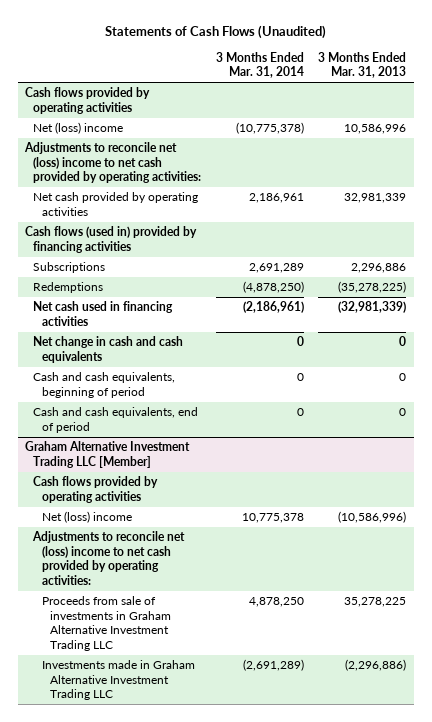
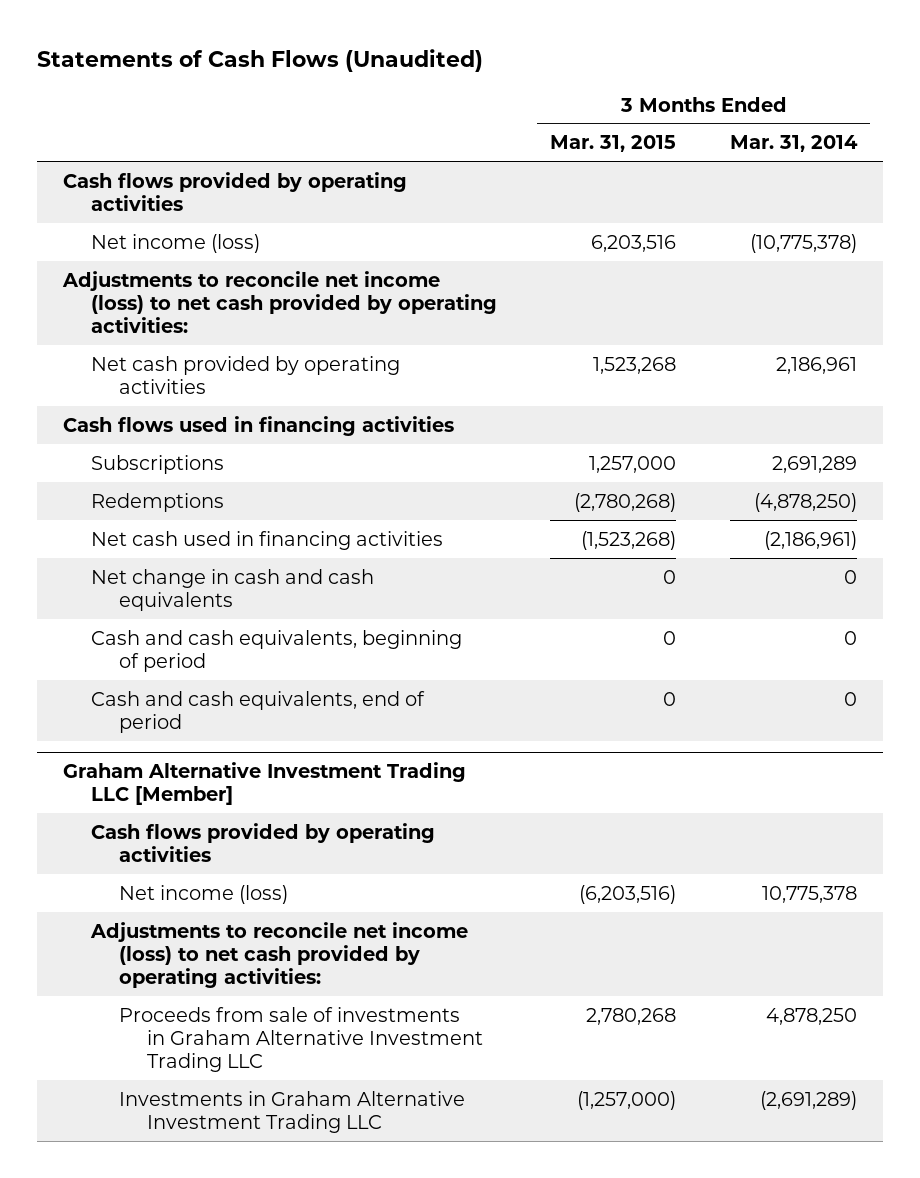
- | 3 Months Ended Mar. 31, 2014 | 3 Months Ended Mar. 31, 2013
+ | 3 Months Ended Mar. 31, 2015 | 3 Months Ended Mar. 31, 2014
- Net (loss) income | (10,775,378) | 10,586,996
- Adjustments to reconcile net (loss) income to net cash provided by operating activities:
+ Net income (loss) | 6,203,516 | (10,775,378)
+ Adjustments to reconcile net income (loss) to net cash provided by operating activities:
- Cash flows (used in) provided by financing activities
+ Cash flows used in financing activities
@ Graham Alternative Investment Trading LLC [Member]
- Net (loss) income | 10,775,378 | (10,586,996)
- Adjustments to reconcile net (loss) income to net cash provided by operating activities:
+ Net income (loss) | (6,203,516) | 10,775,378
+ Adjustments to reconcile net income (loss) to net cash provided by operating activities:
- Investments made in Graham Alternative Investment Trading LLC | (2,691,289) | (2,296,886)
+ Investments in Graham Alternative Investment Trading LLC | (1,257,000) | (2,691,289)

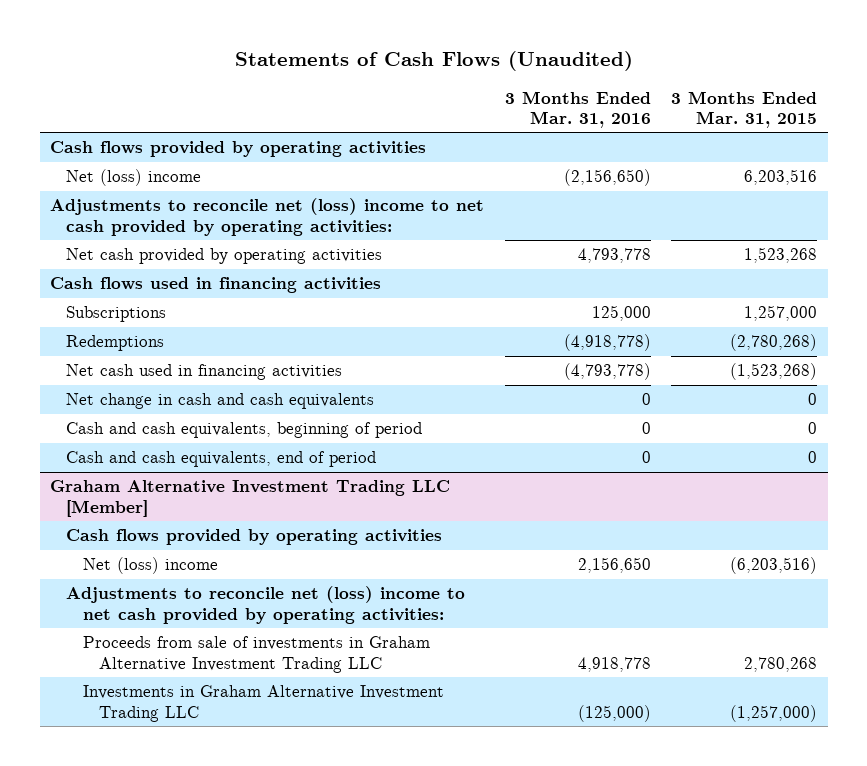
- | 3 Months Ended Mar. 31, 2015 | 3 Months Ended Mar. 31, 2014
+ | 3 Months Ended Mar. 31, 2016 | 3 Months Ended Mar. 31, 2015
- Net income (loss) | 6,203,516 | (10,775,378)
- Adjustments to reconcile net income (loss) to net cash provided by operating activities:
+ Net (loss) income | (2,156,650) | 6,203,516
+ Adjustments to reconcile net (loss) income to net cash provided by operating activities:
@ Graham Alternative Investment Trading LLC [Member]
- Net income (loss) | (6,203,516) | 10,775,378
- Adjustments to reconcile net income (loss) to net cash provided by operating activities:
+ Net (loss) income | 2,156,650 | (6,203,516)
+ Adjustments to reconcile net (loss) income to net cash provided by operating activities:

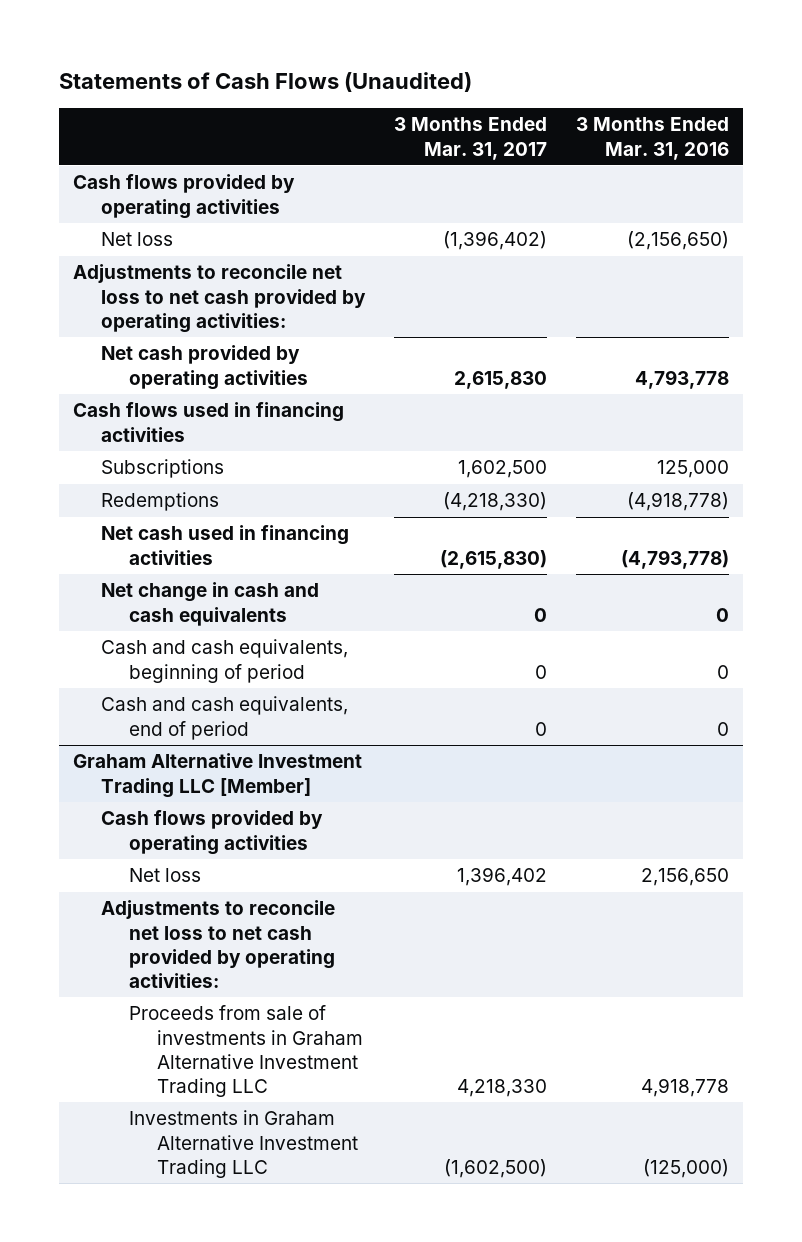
- | 3 Months Ended Mar. 31, 2016 | 3 Months Ended Mar. 31, 2015
+ | 3 Months Ended Mar. 31, 2017 | 3 Months Ended Mar. 31, 2016
- Net (loss) income | (2,156,650) | 6,203,516
- Adjustments to reconcile net (loss) income to net cash provided by operating activities:
+ Net loss | (1,396,402) | (2,156,650)
+ Adjustments to reconcile net loss to net cash provided by operating activities:
@ Graham Alternative Investment Trading LLC [Member]
- Net (loss) income | 2,156,650 | (6,203,516)
- Adjustments to reconcile net (loss) income to net cash provided by operating activities:
+ Net loss | 1,396,402 | 2,156,650
+ Adjustments to reconcile net loss to net cash provided by operating activities:

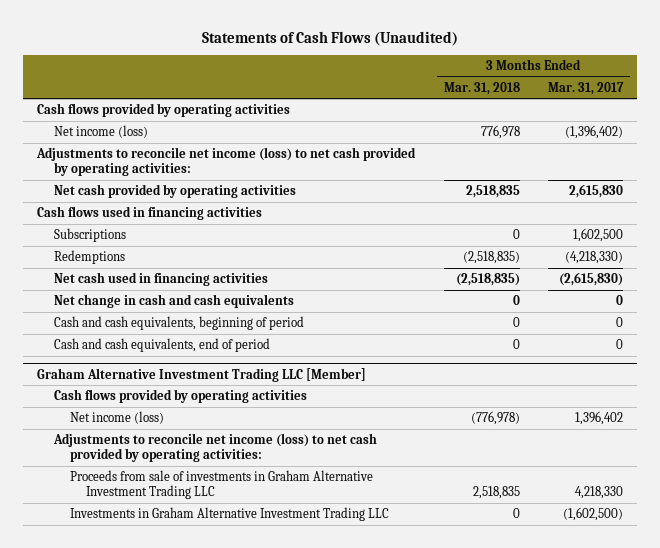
- | 3 Months Ended Mar. 31, 2017 | 3 Months Ended Mar. 31, 2016
+ | 3 Months Ended Mar. 31, 2018 | 3 Months Ended Mar. 31, 2017
- Net loss | (1,396,402) | (2,156,650)
- Adjustments to reconcile net loss to net cash provided by operating activities:
+ Net income (loss) | 776,978 | (1,396,402)
+ Adjustments to reconcile net income (loss) to net cash provided by operating activities:
@ Graham Alternative Investment Trading LLC [Member]
- Net loss | 1,396,402 | 2,156,650
- Adjustments to reconcile net loss to net cash provided by operating activities:
+ Net income (loss) | (776,978) | 1,396,402
+ Adjustments to reconcile net income (loss) to net cash provided by operating activities:

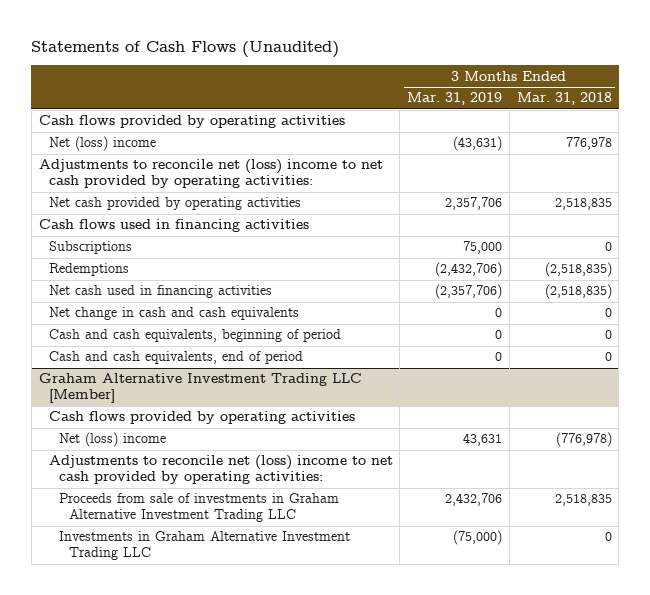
- | 3 Months Ended Mar. 31, 2018 | 3 Months Ended Mar. 31, 2017
+ | 3 Months Ended Mar. 31, 2019 | 3 Months Ended Mar. 31, 2018
- Net income (loss) | 776,978 | (1,396,402)
- Adjustments to reconcile net income (loss) to net cash provided by operating activities:
+ Net (loss) income | (43,631) | 776,978
+ Adjustments to reconcile net (loss) income to net cash provided by operating activities:
@ Graham Alternative Investment Trading LLC [Member]
- Net income (loss) | (776,978) | 1,396,402
- Adjustments to reconcile net income (loss) to net cash provided by operating activities:
+ Net (loss) income | 43,631 | (776,978)
+ Adjustments to reconcile net (loss) income to net cash provided by operating activities:

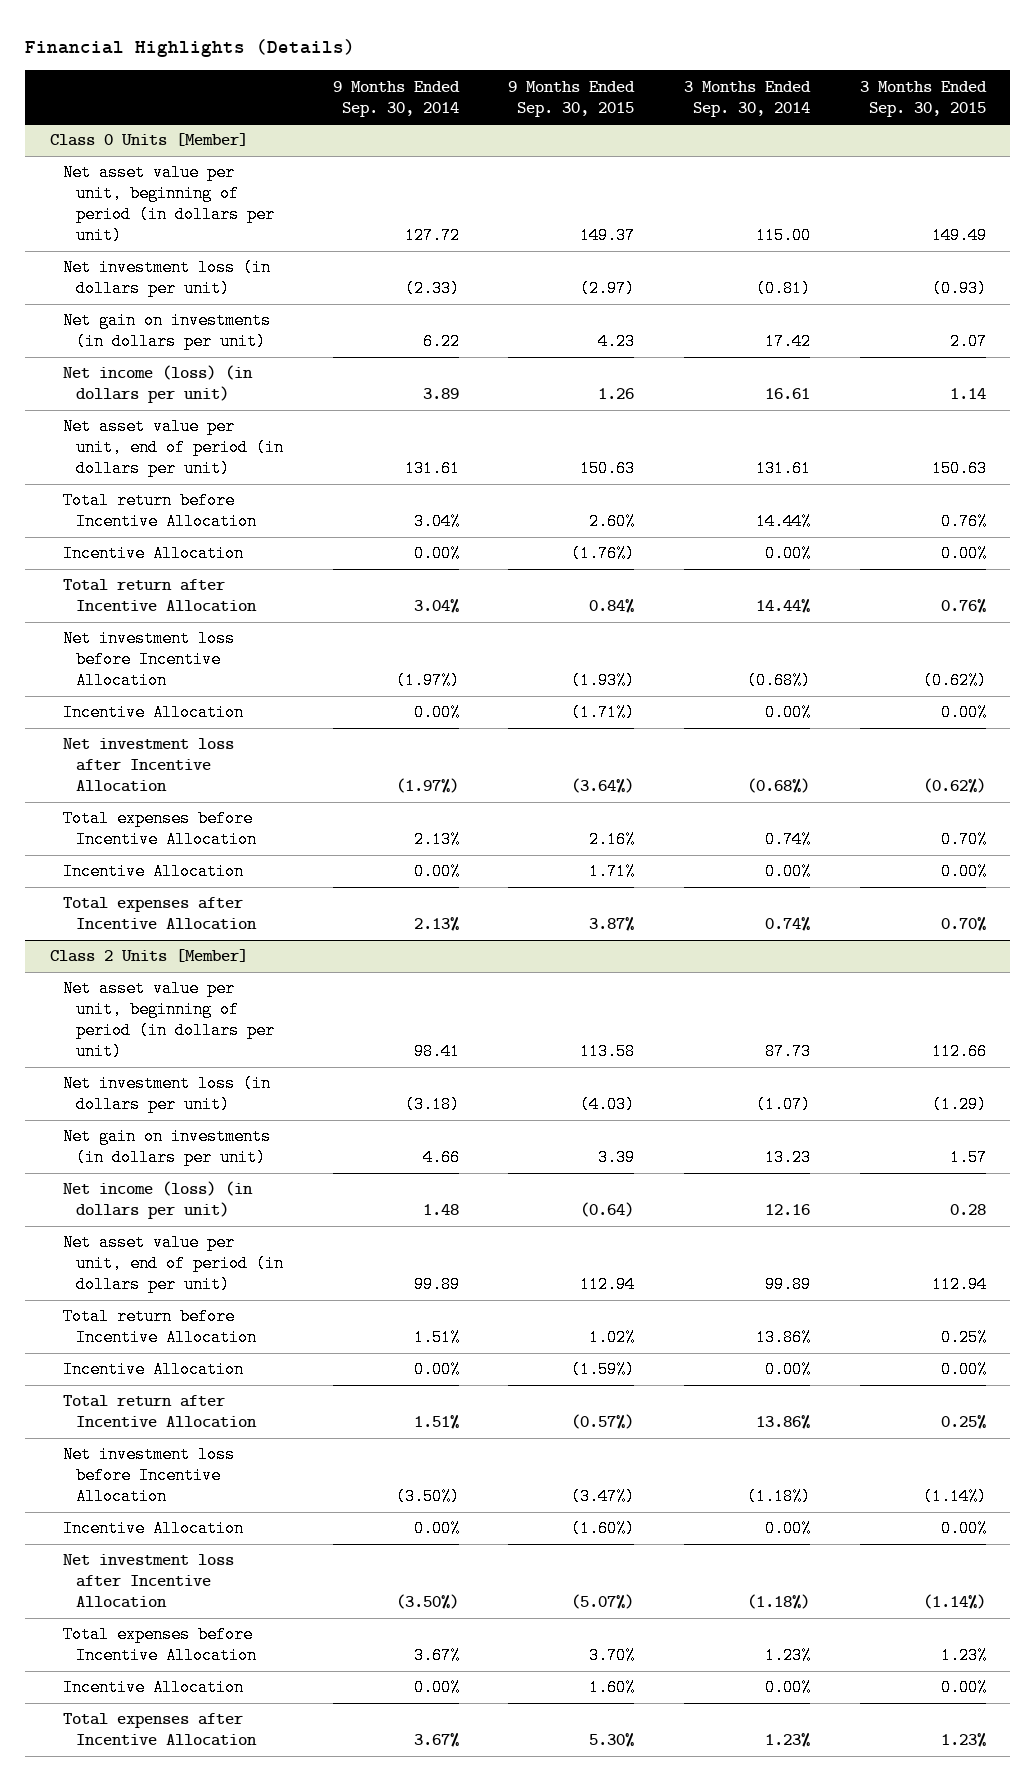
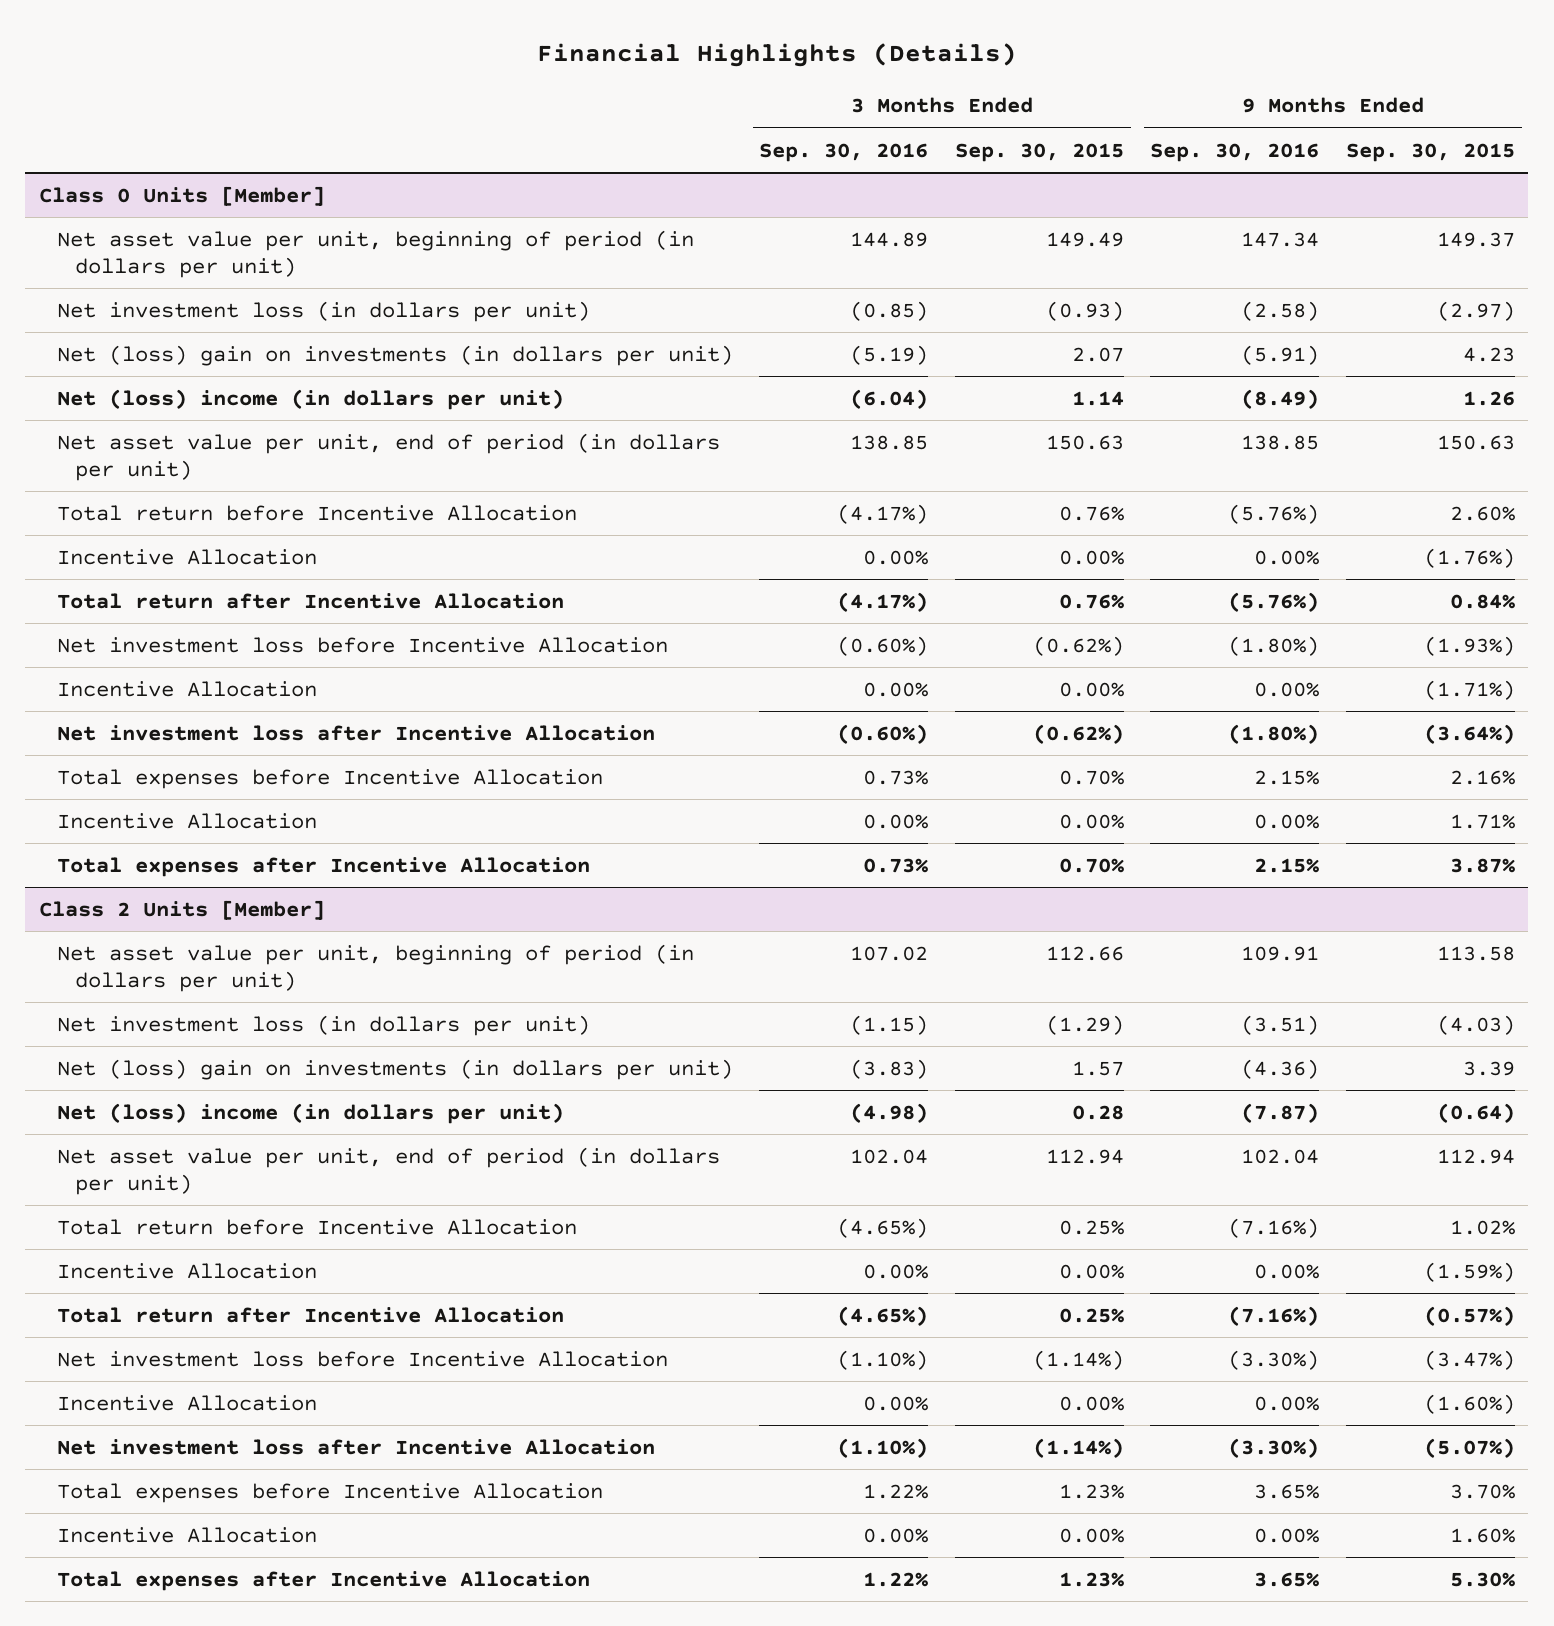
- | 9 Months Ended Sep. 30, 2014 | 9 Months Ended Sep. 30, 2015 | 3 Months Ended Sep. 30, 2014 | 3 Months Ended Sep. 30, 2015
+ | 3 Months Ended Sep. 30, 2016 | 3 Months Ended Sep. 30, 2015 | 9 Months Ended Sep. 30, 2016 | 9 Months Ended Sep. 30, 2015
@ Class 0 Units [Member]
- Net gain on investments (in dollars per unit) | 6.22 | 4.23 | 17.42 | 2.07
- Net income (loss) (in dollars per unit) | 3.89 | 1.26 | 16.61 | 1.14
+ Net (loss) gain on investments (in dollars per unit) | (5.19) | 2.07 | (5.91) | 4.23
+ Net (loss) income (in dollars per unit) | (6.04) | 1.14 | (8.49) | 1.26
@ Class 2 Units [Member]
- Net gain on investments (in dollars per unit) | 4.66 | 3.39 | 13.23 | 1.57
- Net income (loss) (in dollars per unit) | 1.48 | (0.64) | 12.16 | 0.28
+ Net (loss) gain on investments (in dollars per unit) | (3.83) | 1.57 | (4.36) | 3.39
+ Net (loss) income (in dollars per unit) | (4.98) | 0.28 | (7.87) | (0.64)

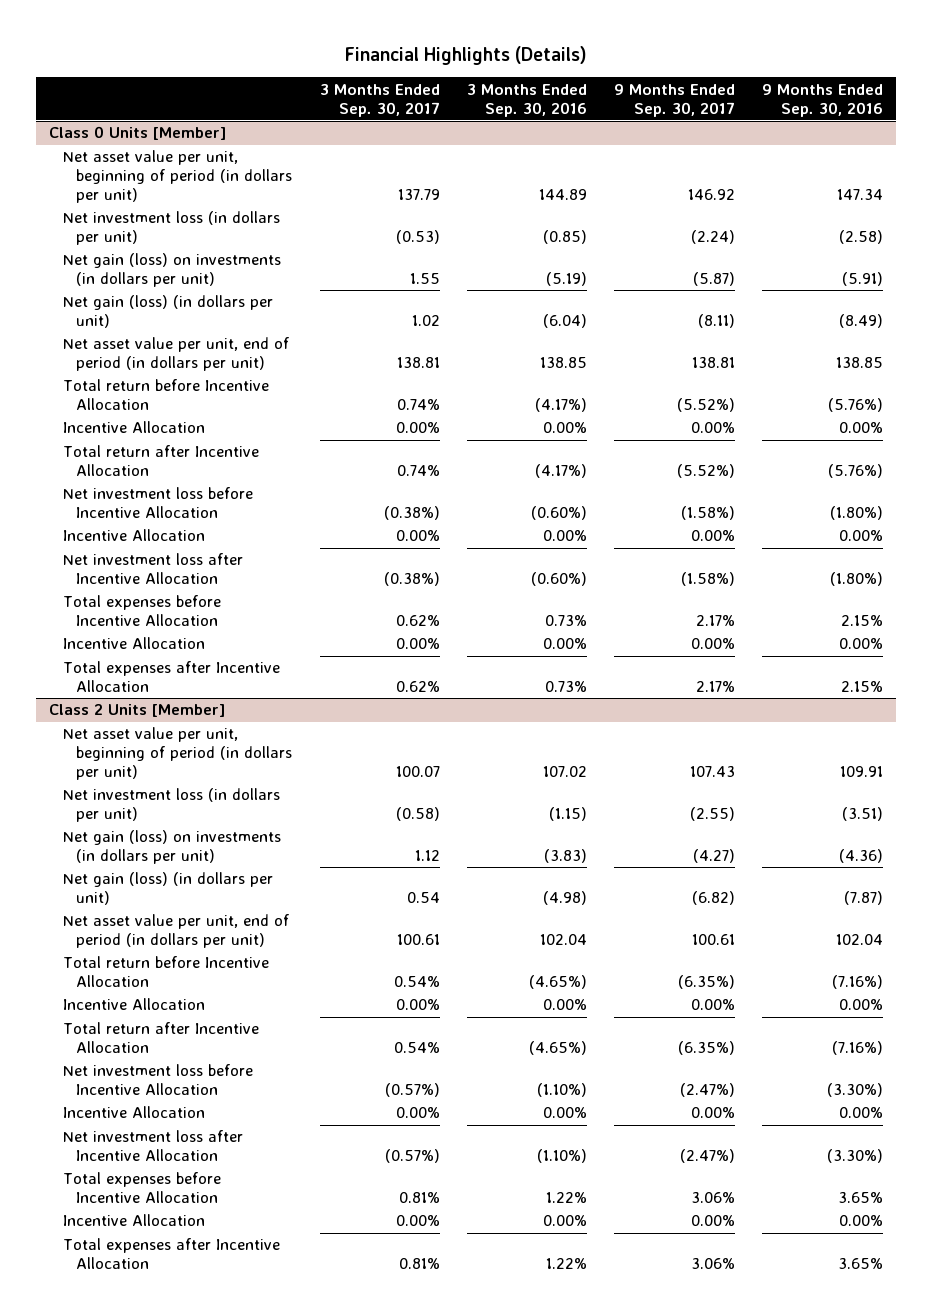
- | 3 Months Ended Sep. 30, 2016 | 3 Months Ended Sep. 30, 2015 | 9 Months Ended Sep. 30, 2016 | 9 Months Ended Sep. 30, 2015
+ | 3 Months Ended Sep. 30, 2017 | 3 Months Ended Sep. 30, 2016 | 9 Months Ended Sep. 30, 2017 | 9 Months Ended Sep. 30, 2016
@ Class 0 Units [Member]
- Net (loss) gain on investments (in dollars per unit) | (5.19) | 2.07 | (5.91) | 4.23
- Net (loss) income (in dollars per unit) | (6.04) | 1.14 | (8.49) | 1.26
+ Net gain (loss) on investments (in dollars per unit) | 1.55 | (5.19) | (5.87) | (5.91)
+ Net gain (loss) (in dollars per unit) | 1.02 | (6.04) | (8.11) | (8.49)
@ Class 2 Units [Member]
- Net (loss) gain on investments (in dollars per unit) | (3.83) | 1.57 | (4.36) | 3.39
- Net (loss) income (in dollars per unit) | (4.98) | 0.28 | (7.87) | (0.64)
+ Net gain (loss) on investments (in dollars per unit) | 1.12 | (3.83) | (4.27) | (4.36)
+ Net gain (loss) (in dollars per unit) | 0.54 | (4.98) | (6.82) | (7.87)

